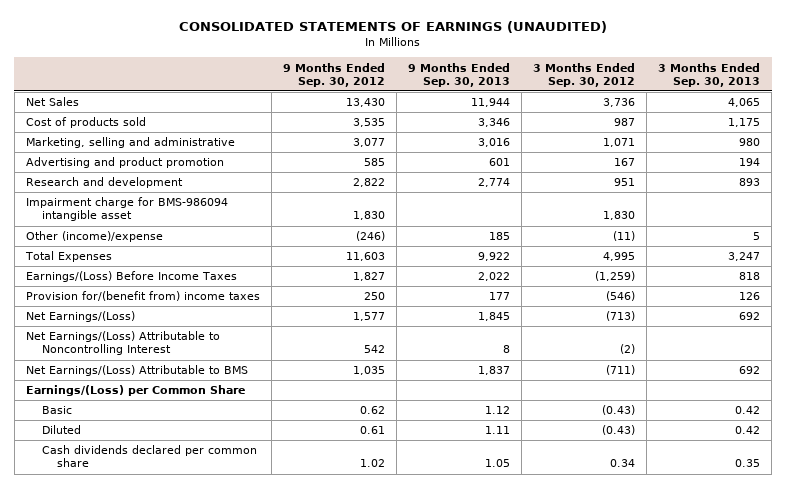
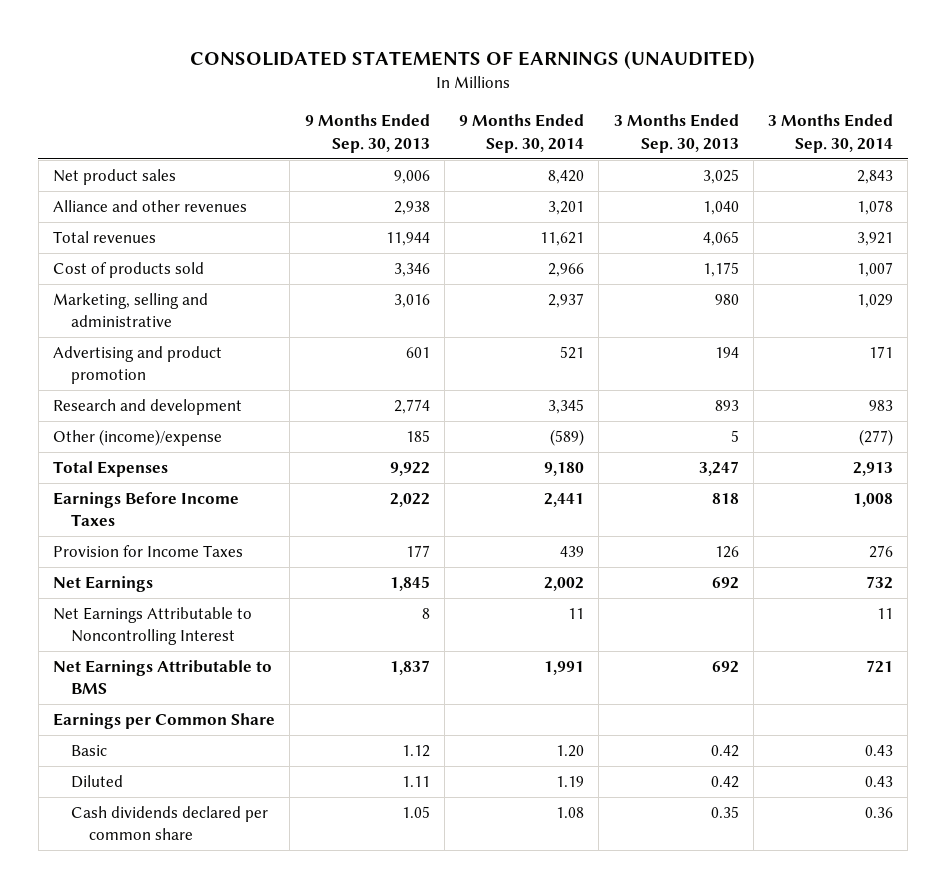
- | 9 Months Ended Sep. 30, 2012 | 9 Months Ended Sep. 30, 2013 | 3 Months Ended Sep. 30, 2012 | 3 Months Ended Sep. 30, 2013
+ | 9 Months Ended Sep. 30, 2013 | 9 Months Ended Sep. 30, 2014 | 3 Months Ended Sep. 30, 2013 | 3 Months Ended Sep. 30, 2014
- Net Sales | 13,430 | 11,944 | 3,736 | 4,065
+ Net product sales | 9,006 | 8,420 | 3,025 | 2,843
+ Alliance and other revenues | 2,938 | 3,201 | 1,040 | 1,078
+ Total revenues | 11,944 | 11,621 | 4,065 | 3,921
- Impairment charge for BMS-986094 intangible asset | 1,830 | | 1,830 |
- Earnings/(Loss) Before Income Taxes | 1,827 | 2,022 | (1,259) | 818
- Provision for/(benefit from) income taxes | 250 | 177 | (546) | 126
- Net Earnings/(Loss) | 1,577 | 1,845 | (713) | 692
- Net Earnings/(Loss) Attributable to Noncontrolling Interest | 542 | 8 | (2) |
- Net Earnings/(Loss) Attributable to BMS | 1,035 | 1,837 | (711) | 692
- Earnings/(Loss) per Common Share
+ Earnings Before Income Taxes | 2,022 | 2,441 | 818 | 1,008
+ Provision for Income Taxes | 177 | 439 | 126 | 276
+ Net Earnings | 1,845 | 2,002 | 692 | 732
+ Net Earnings Attributable to Noncontrolling Interest | 8 | 11 | | 11
+ Net Earnings Attributable to BMS | 1,837 | 1,991 | 692 | 721
+ Earnings per Common Share

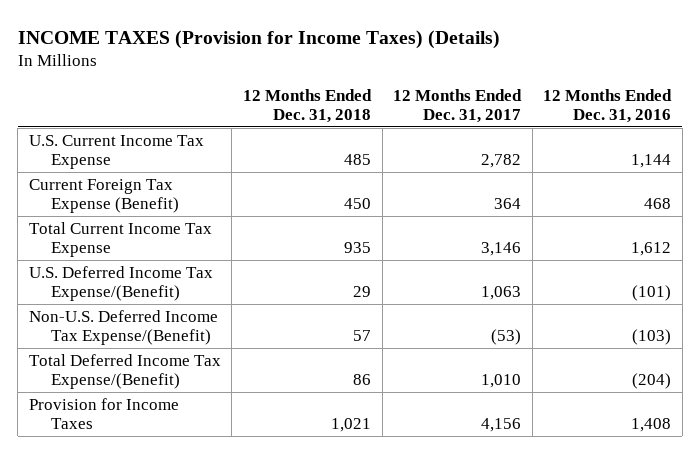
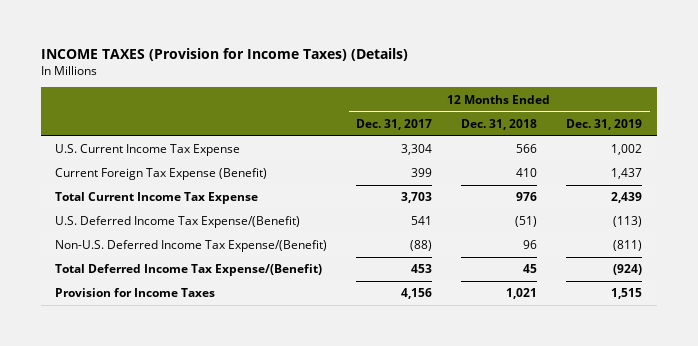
- | 12 Months Ended Dec. 31, 2018 | 12 Months Ended Dec. 31, 2017 | 12 Months Ended Dec. 31, 2016
+ | 12 Months Ended Dec. 31, 2017 | 12 Months Ended Dec. 31, 2018 | 12 Months Ended Dec. 31, 2019
- U.S. Current Income Tax Expense | 485 | 2,782 | 1,144
- Current Foreign Tax Expense (Benefit) | 450 | 364 | 468
- Total Current Income Tax Expense | 935 | 3,146 | 1,612
- U.S. Deferred Income Tax Expense/(Benefit) | 29 | 1,063 | (101)
- Non-U.S. Deferred Income Tax Expense/(Benefit) | 57 | (53) | (103)
- Total Deferred Income Tax Expense/(Benefit) | 86 | 1,010 | (204)
+ U.S. Current Income Tax Expense | 3,304 | 566 | 1,002
+ Current Foreign Tax Expense (Benefit) | 399 | 410 | 1,437
+ Total Current Income Tax Expense | 3,703 | 976 | 2,439
+ U.S. Deferred Income Tax Expense/(Benefit) | 541 | (51) | (113)
+ Non-U.S. Deferred Income Tax Expense/(Benefit) | (88) | 96 | (811)
+ Total Deferred Income Tax Expense/(Benefit) | 453 | 45 | (924)

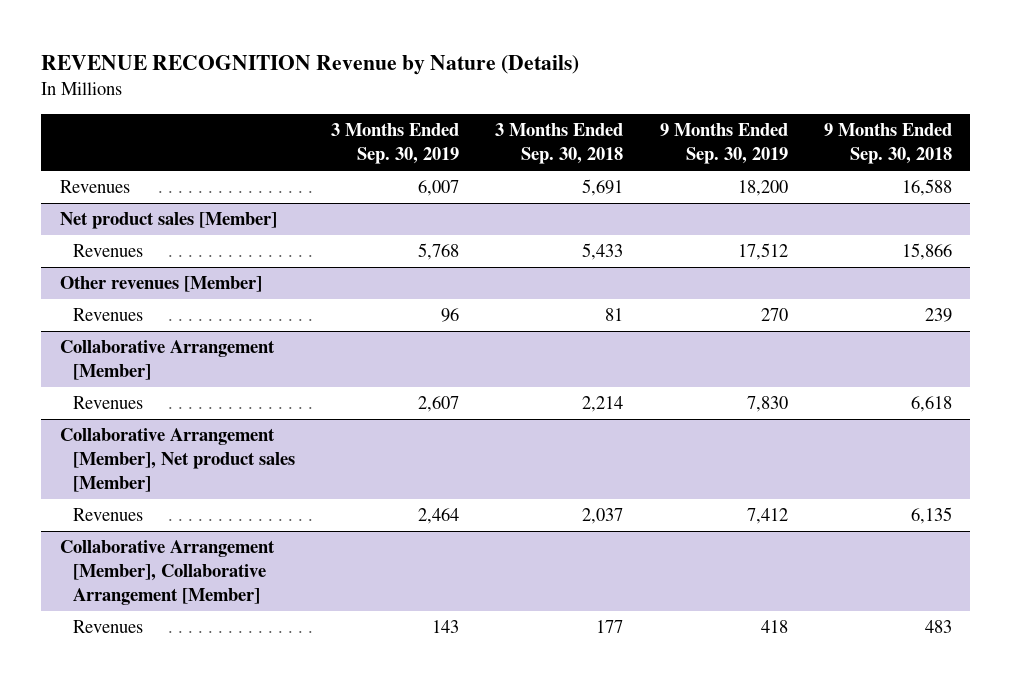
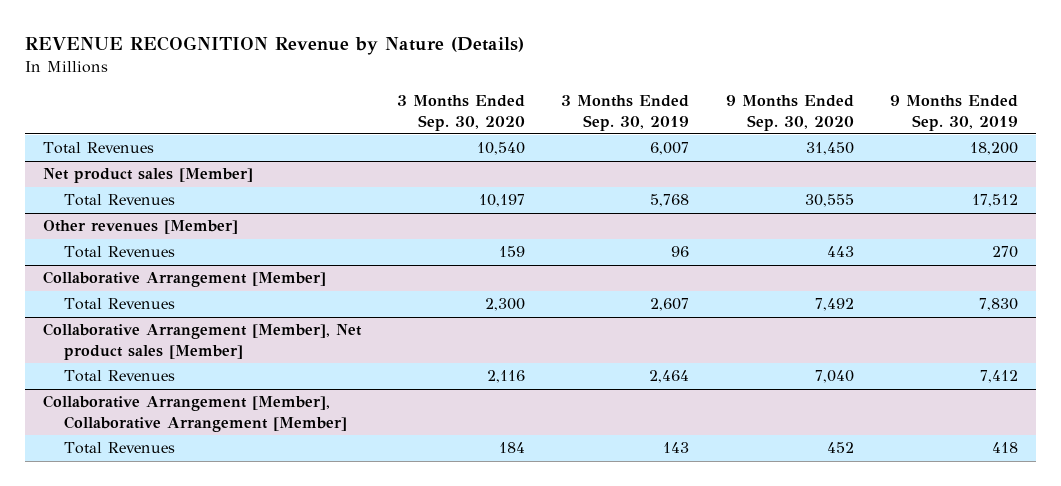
- | 3 Months Ended Sep. 30, 2019 | 3 Months Ended Sep. 30, 2018 | 9 Months Ended Sep. 30, 2019 | 9 Months Ended Sep. 30, 2018
+ | 3 Months Ended Sep. 30, 2020 | 3 Months Ended Sep. 30, 2019 | 9 Months Ended Sep. 30, 2020 | 9 Months Ended Sep. 30, 2019
- Revenues | 6,007 | 5,691 | 18,200 | 16,588
+ Total Revenues | 10,540 | 6,007 | 31,450 | 18,200
@ Net product sales [Member]
- Revenues | 5,768 | 5,433 | 17,512 | 15,866
+ Total Revenues | 10,197 | 5,768 | 30,555 | 17,512
@ Other revenues [Member]
- Revenues | 96 | 81 | 270 | 239
+ Total Revenues | 159 | 96 | 443 | 270
@ Collaborative Arrangement [Member]
- Revenues | 2,607 | 2,214 | 7,830 | 6,618
+ Total Revenues | 2,300 | 2,607 | 7,492 | 7,830
@ Collaborative Arrangement [Member], Net product sales [Member]
- Revenues | 2,464 | 2,037 | 7,412 | 6,135
+ Total Revenues | 2,116 | 2,464 | 7,040 | 7,412
@ Collaborative Arrangement [Member], Collaborative Arrangement [Member]
- Revenues | 143 | 177 | 418 | 483
+ Total Revenues | 184 | 143 | 452 | 418

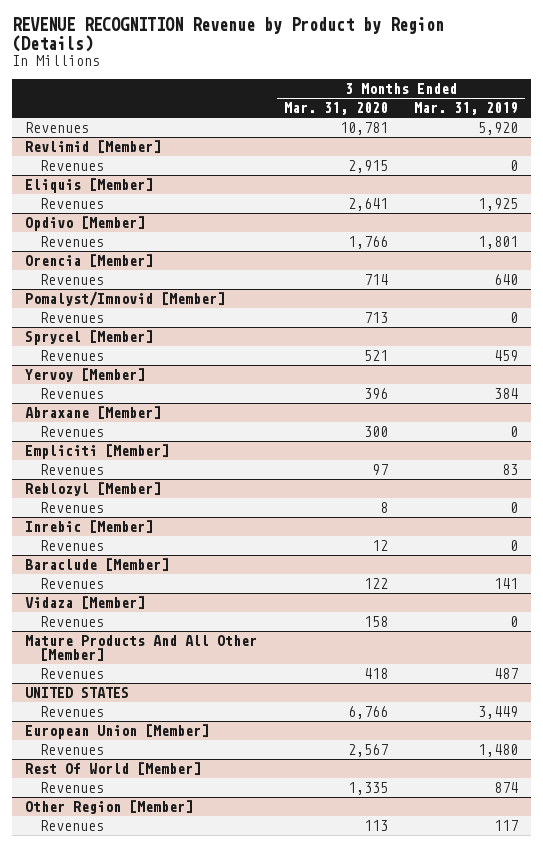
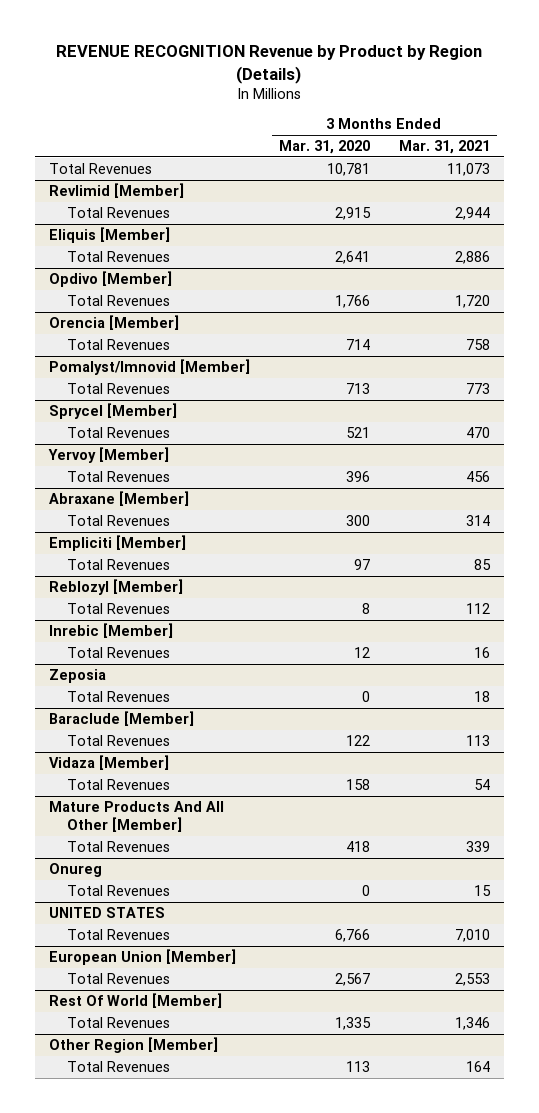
- | 3 Months Ended Mar. 31, 2020 | 3 Months Ended Mar. 31, 2019
+ | 3 Months Ended Mar. 31, 2020 | 3 Months Ended Mar. 31, 2021
- Revenues | 10,781 | 5,920
+ Total Revenues | 10,781 | 11,073
@ Revlimid [Member]
- Revenues | 2,915 | 0
+ Total Revenues | 2,915 | 2,944
@ Eliquis [Member]
- Revenues | 2,641 | 1,925
+ Total Revenues | 2,641 | 2,886
@ Opdivo [Member]
- Revenues | 1,766 | 1,801
+ Total Revenues | 1,766 | 1,720
@ Orencia [Member]
- Revenues | 714 | 640
+ Total Revenues | 714 | 758
@ Pomalyst/Imnovid [Member]
- Revenues | 713 | 0
+ Total Revenues | 713 | 773
@ Sprycel [Member]
- Revenues | 521 | 459
+ Total Revenues | 521 | 470
@ Yervoy [Member]
- Revenues | 396 | 384
+ Total Revenues | 396 | 456
@ Abraxane [Member]
- Revenues | 300 | 0
+ Total Revenues | 300 | 314
@ Empliciti [Member]
- Revenues | 97 | 83
+ Total Revenues | 97 | 85
@ Reblozyl [Member]
- Revenues | 8 | 0
+ Total Revenues | 8 | 112
@ Inrebic [Member]
- Revenues | 12 | 0
+ Total Revenues | 12 | 16
+ Zeposia
+ Total Revenues | 0 | 18
@ Baraclude [Member]
- Revenues | 122 | 141
+ Total Revenues | 122 | 113
@ Vidaza [Member]
- Revenues | 158 | 0
+ Total Revenues | 158 | 54
@ Mature Products And All Other [Member]
- Revenues | 418 | 487
+ Total Revenues | 418 | 339
+ Onureg
+ Total Revenues | 0 | 15
@ UNITED STATES
- Revenues | 6,766 | 3,449
+ Total Revenues | 6,766 | 7,010
@ European Union [Member]
- Revenues | 2,567 | 1,480
+ Total Revenues | 2,567 | 2,553
@ Rest Of World [Member]
- Revenues | 1,335 | 874
+ Total Revenues | 1,335 | 1,346
@ Other Region [Member]
- Revenues | 113 | 117
+ Total Revenues | 113 | 164

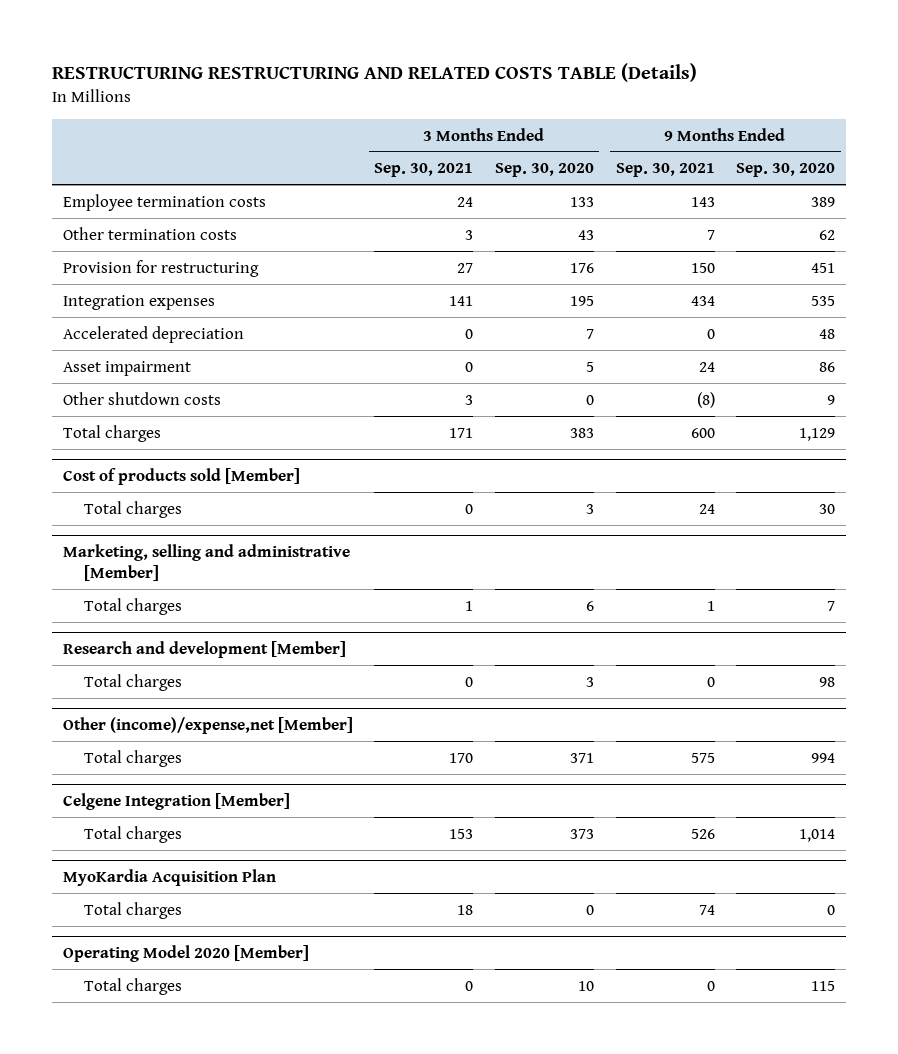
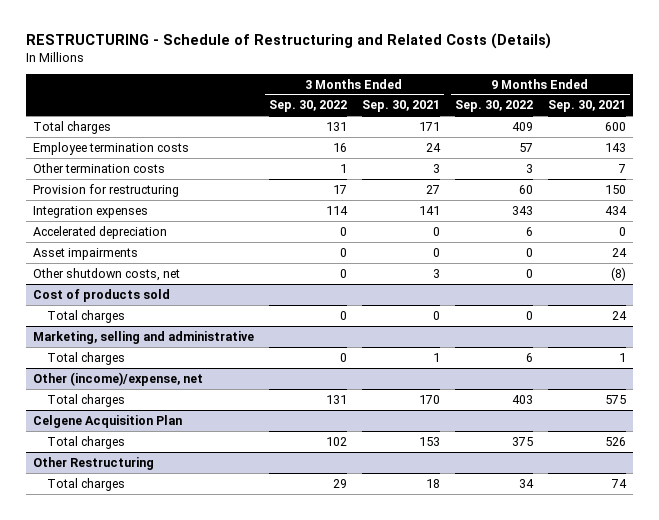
- RESTRUCTURING RESTRUCTURING AND RELATED COSTS TABLE (Details)
+ RESTRUCTURING - Schedule of Restructuring and Related Costs (Details)
- | 3 Months Ended Sep. 30, 2021 | 3 Months Ended Sep. 30, 2020 | 9 Months Ended Sep. 30, 2021 | 9 Months Ended Sep. 30, 2020
+ | 3 Months Ended Sep. 30, 2022 | 3 Months Ended Sep. 30, 2021 | 9 Months Ended Sep. 30, 2022 | 9 Months Ended Sep. 30, 2021
moved up: Total charges | 131 | 171 | 409 | 600
- Asset impairment | 0 | 5 | 24 | 86
- Other shutdown costs | 3 | 0 | (8) | 9
- Cost of products sold [Member]
+ Asset impairments | 0 | 0 | 0 | 24
+ Other shutdown costs, net | 0 | 3 | 0 | (8)
+ Cost of products sold
- Marketing, selling and administrative [Member]
+ Marketing, selling and administrative
- Research and development [Member]
- Total charges | 0 | 3 | 0 | 98
- Other (income)/expense,net [Member]
+ Other (income)/expense, net
- Celgene Integration [Member]
+ Celgene Acquisition Plan
- MyoKardia Acquisition Plan
+ Other Restructuring
- Operating Model 2020 [Member]
- Total charges | 0 | 10 | 0 | 115

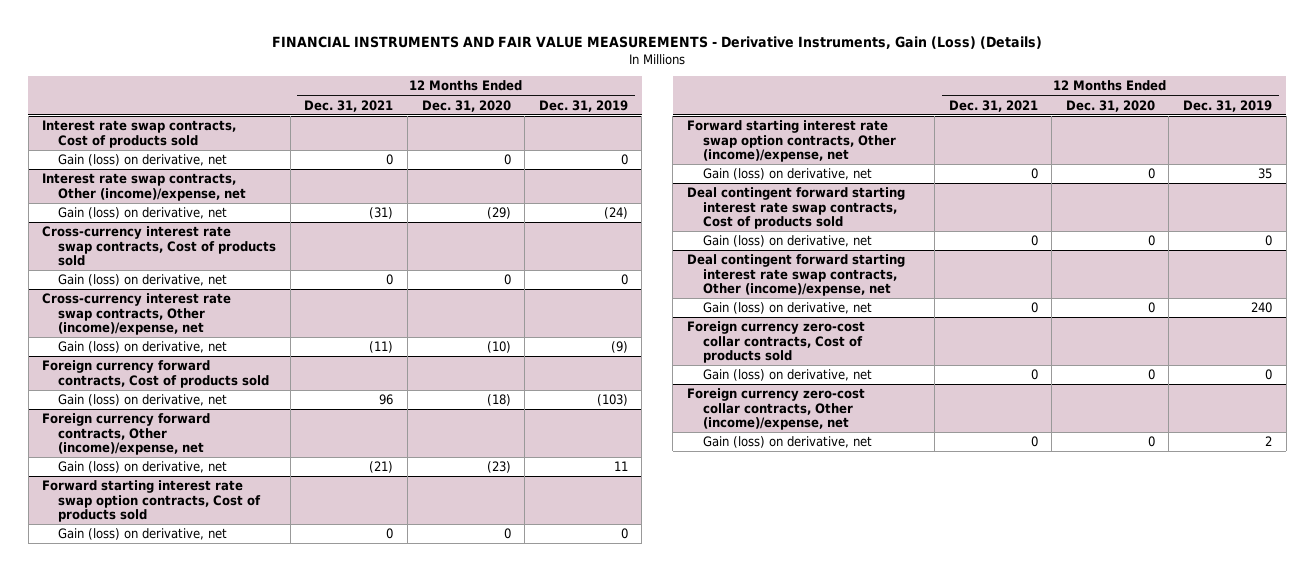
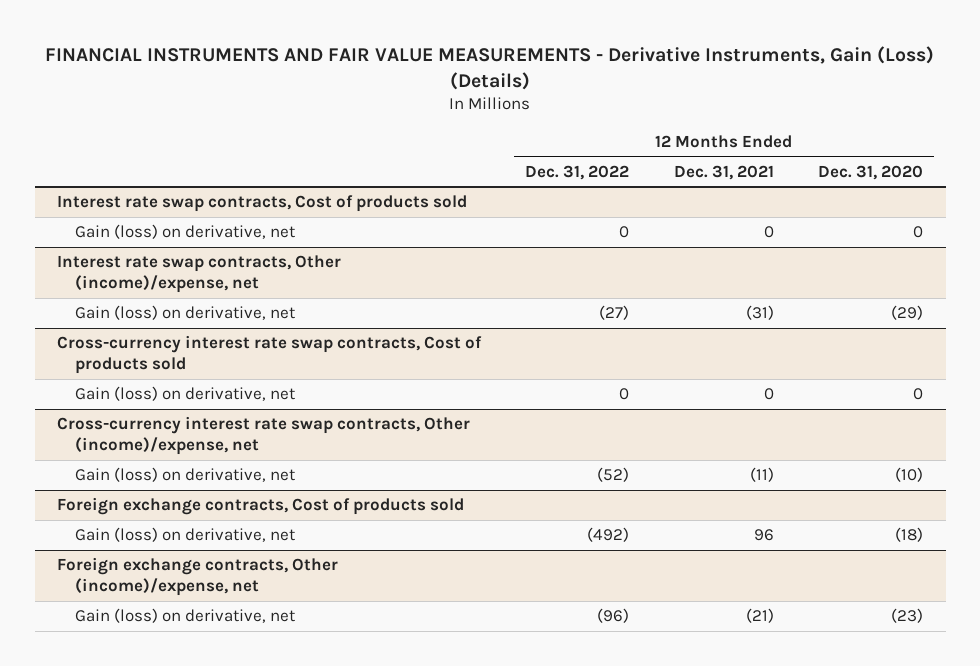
- | 12 Months Ended Dec. 31, 2021 | 12 Months Ended Dec. 31, 2020 | 12 Months Ended Dec. 31, 2019
+ | 12 Months Ended Dec. 31, 2022 | 12 Months Ended Dec. 31, 2021 | 12 Months Ended Dec. 31, 2020
- Foreign currency forward contracts, Cost of products sold
+ Foreign exchange contracts, Cost of products sold
- Foreign currency forward contracts, Other (income)/expense, net
+ Foreign exchange contracts, Other (income)/expense, net
- Forward starting interest rate swap option contracts, Cost of products sold
- Gain (loss) on derivative, net | 0 | 0 | 0
- Forward starting interest rate swap option contracts, Other (income)/expense, net
- Gain (loss) on derivative, net | 0 | 0 | 35
- Deal contingent forward starting interest rate swap contracts, Cost of products sold
- Gain (loss) on derivative, net | 0 | 0 | 0
- Deal contingent forward starting interest rate swap contracts, Other (income)/expense, net
- Gain (loss) on derivative, net | 0 | 0 | 240
- Foreign currency zero-cost collar contracts, Cost of products sold
- Gain (loss) on derivative, net | 0 | 0 | 0
- Foreign currency zero-cost collar contracts, Other (income)/expense, net
- Gain (loss) on derivative, net | 0 | 0 | 2

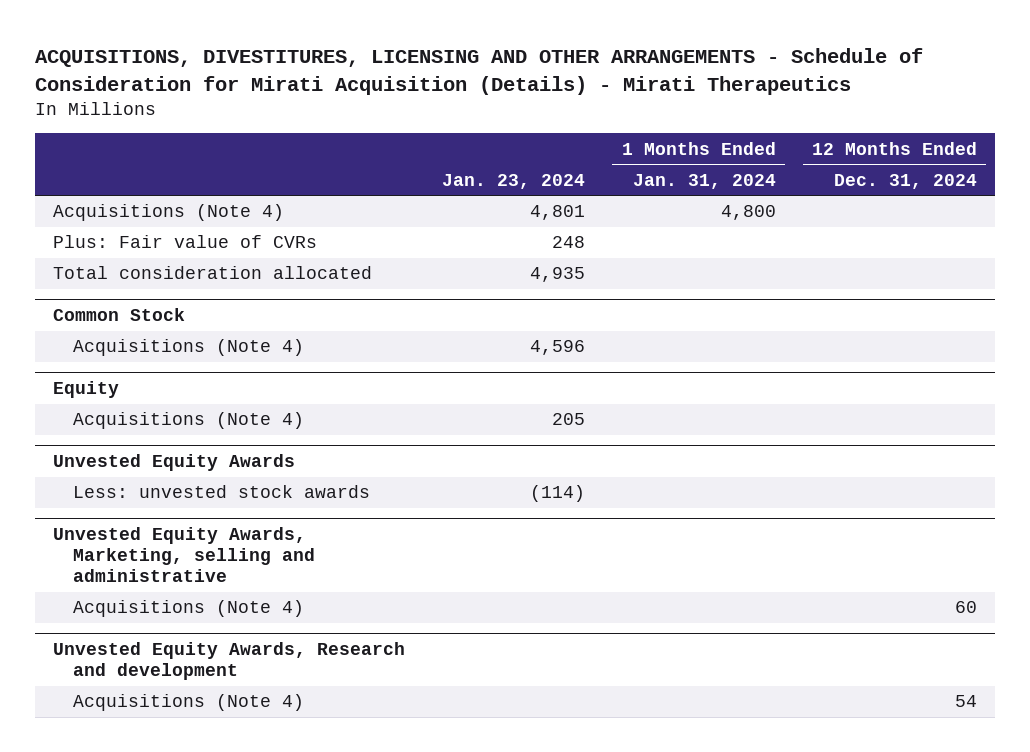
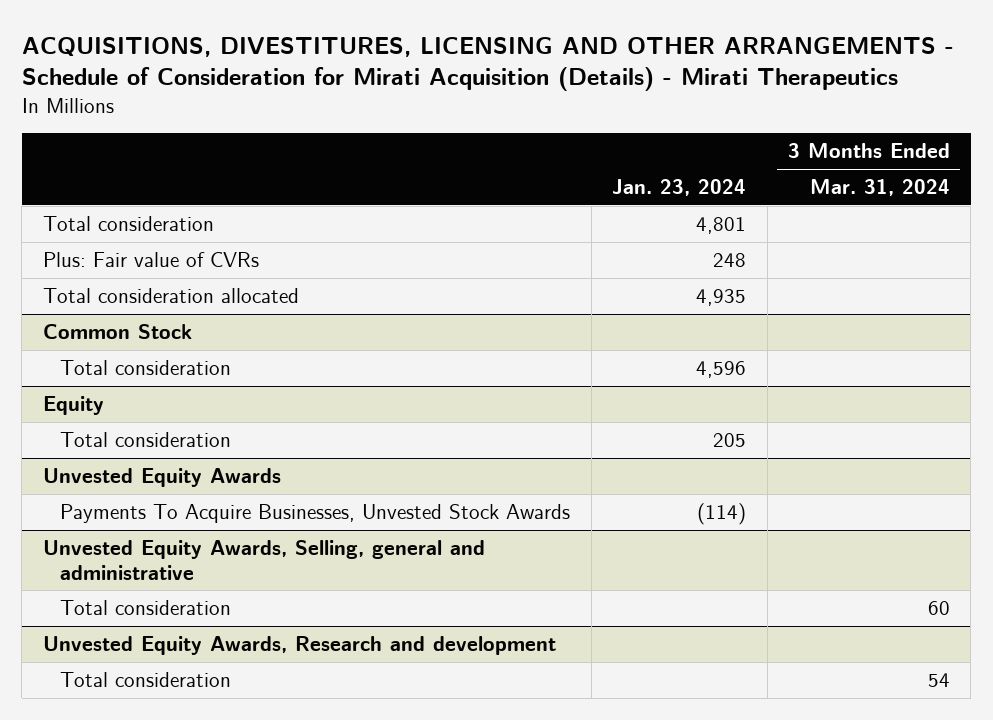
- | Jan. 23, 2024 | 1 Months Ended Jan. 31, 2024 | 12 Months Ended Dec. 31, 2024
+ | Jan. 23, 2024 | 3 Months Ended Mar. 31, 2024
- Acquisitions (Note 4) | 4,801 | 4,800 |
+ Total consideration | 4,801 |
@ Common Stock
- Acquisitions (Note 4) | 4,596 | |
+ Total consideration | 4,596 |
@ Equity
- Acquisitions (Note 4) | 205 | |
+ Total consideration | 205 |
@ Unvested Equity Awards
- Less: unvested stock awards | (114) | |
- Unvested Equity Awards, Marketing, selling and administrative
- Acquisitions (Note 4) | | | 60
@ Unvested Equity Awards
+ Payments To Acquire Businesses, Unvested Stock Awards | (114) |
+ Unvested Equity Awards, Selling, general and administrative
+ Total consideration | | 60
@ Unvested Equity Awards, Research and development
- Acquisitions (Note 4) | | | 54
+ Total consideration | | 54

